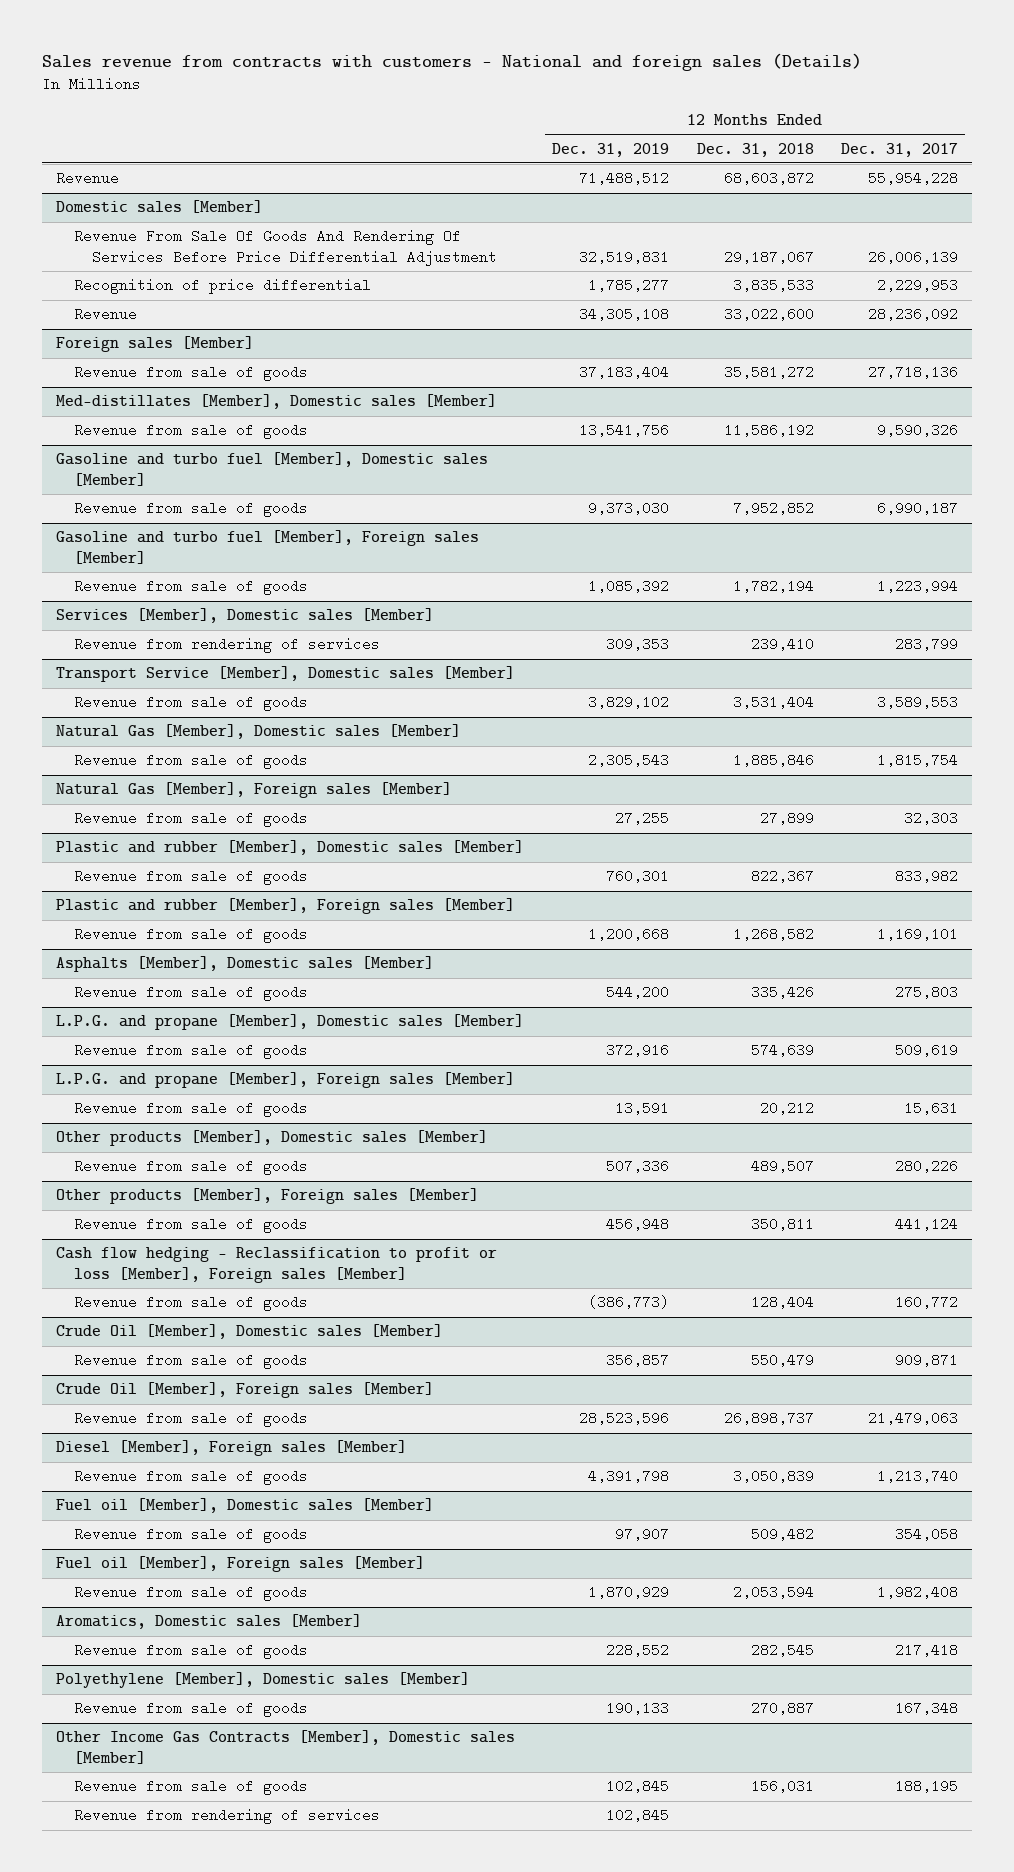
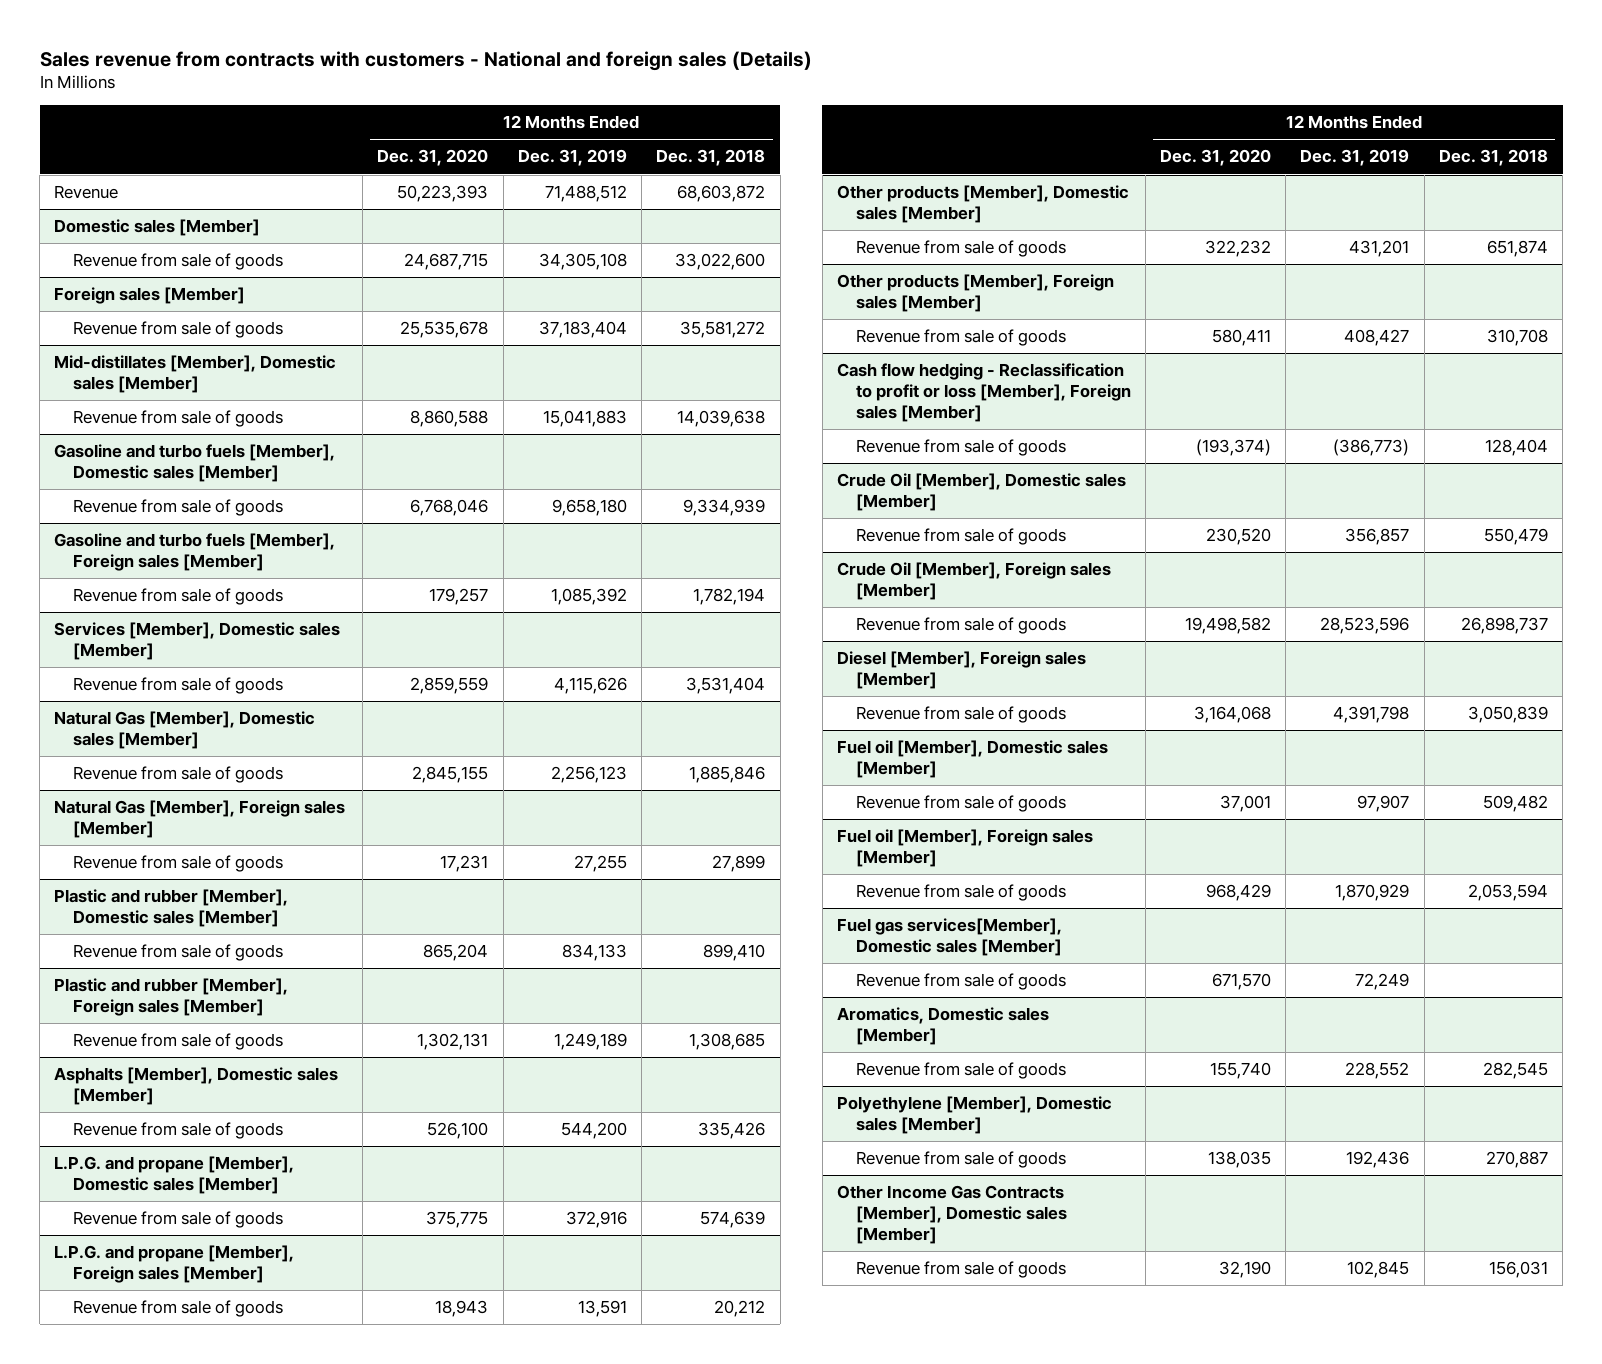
- | 12 Months Ended Dec. 31, 2019 | 12 Months Ended Dec. 31, 2018 | 12 Months Ended Dec. 31, 2017
+ | 12 Months Ended Dec. 31, 2020 | 12 Months Ended Dec. 31, 2019 | 12 Months Ended Dec. 31, 2018
@ Domestic sales [Member]
- Revenue From Sale Of Goods And Rendering Of Services Before Price Differential Adjustment | 32,519,831 | 29,187,067 | 26,006,139
- Recognition of price differential | 1,785,277 | 3,835,533 | 2,229,953
- Revenue | 34,305,108 | 33,022,600 | 28,236,092
+ Revenue from sale of goods | 24,687,715 | 34,305,108 | 33,022,600
- Med-distillates [Member], Domestic sales [Member]
- Revenue from sale of goods | 13,541,756 | 11,586,192 | 9,590,326
- Gasoline and turbo fuel [Member], Domestic sales [Member]
- Revenue from sale of goods | 9,373,030 | 7,952,852 | 6,990,187
- Gasoline and turbo fuel [Member], Foreign sales [Member]
+ Mid-distillates [Member], Domestic sales [Member]
+ Revenue from sale of goods | 8,860,588 | 15,041,883 | 14,039,638
+ Gasoline and turbo fuels [Member], Domestic sales [Member]
+ Revenue from sale of goods | 6,768,046 | 9,658,180 | 9,334,939
+ Gasoline and turbo fuels [Member], Foreign sales [Member]
@ Services [Member], Domestic sales [Member]
- Revenue from rendering of services | 309,353 | 239,410 | 283,799
- Transport Service [Member], Domestic sales [Member]
- Revenue from sale of goods | 3,829,102 | 3,531,404 | 3,589,553
@ Services [Member], Domestic sales [Member]
+ Revenue from sale of goods | 2,859,559 | 4,115,626 | 3,531,404
@ Natural Gas [Member], Domestic sales [Member]
- Revenue from sale of goods | 2,305,543 | 1,885,846 | 1,815,754
+ Revenue from sale of goods | 2,845,155 | 2,256,123 | 1,885,846
@ Plastic and rubber [Member], Domestic sales [Member]
- Revenue from sale of goods | 760,301 | 822,367 | 833,982
+ Revenue from sale of goods | 865,204 | 834,133 | 899,410
@ Plastic and rubber [Member], Foreign sales [Member]
- Revenue from sale of goods | 1,200,668 | 1,268,582 | 1,169,101
+ Revenue from sale of goods | 1,302,131 | 1,249,189 | 1,308,685
@ Other products [Member], Domestic sales [Member]
- Revenue from sale of goods | 507,336 | 489,507 | 280,226
+ Revenue from sale of goods | 322,232 | 431,201 | 651,874
@ Other products [Member], Foreign sales [Member]
- Revenue from sale of goods | 456,948 | 350,811 | 441,124
+ Revenue from sale of goods | 580,411 | 408,427 | 310,708
+ Fuel gas services[Member], Domestic sales [Member]
+ Revenue from sale of goods | 671,570 | 72,249 |
@ Polyethylene [Member], Domestic sales [Member]
- Revenue from sale of goods | 190,133 | 270,887 | 167,348
+ Revenue from sale of goods | 138,035 | 192,436 | 270,887
@ Other Income Gas Contracts [Member], Domestic sales [Member]
- Revenue from rendering of services | 102,845 | |

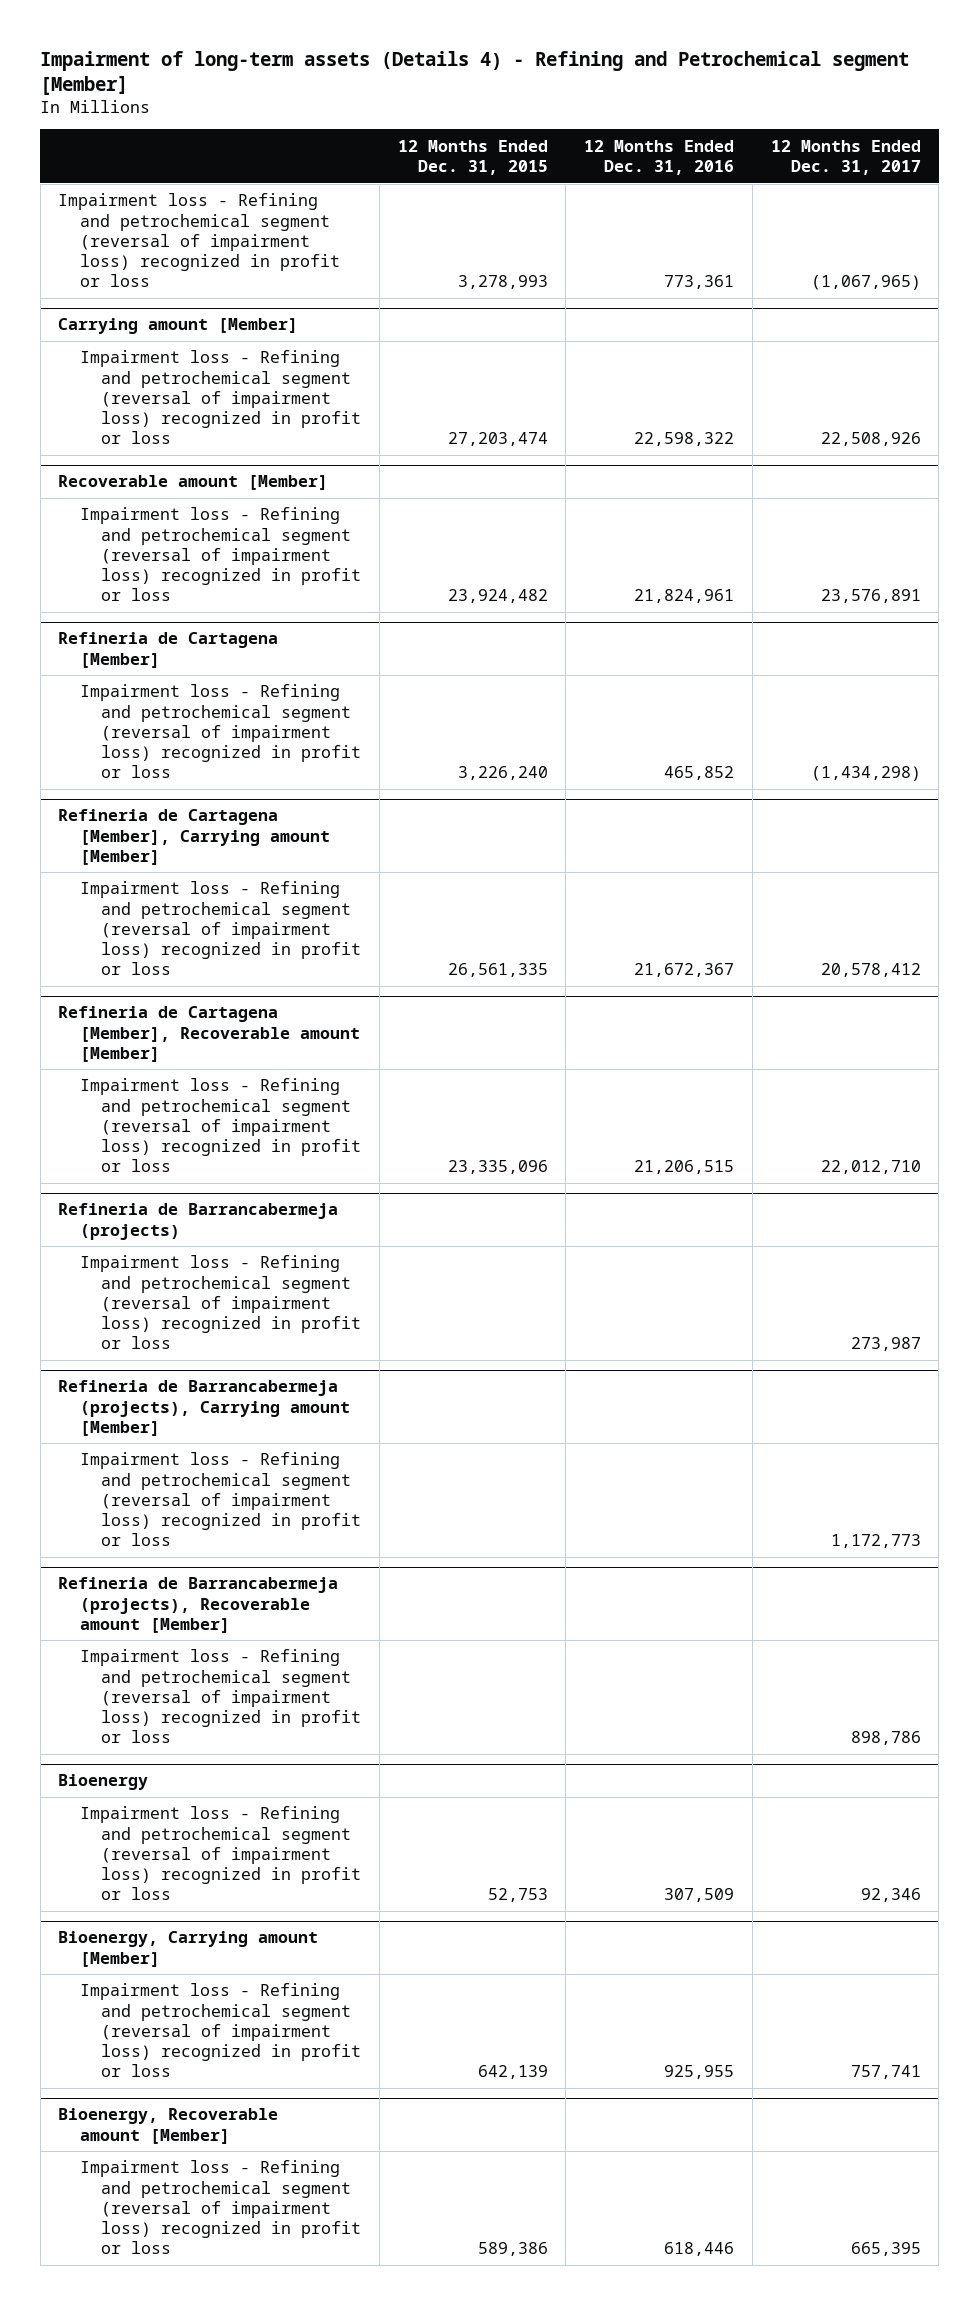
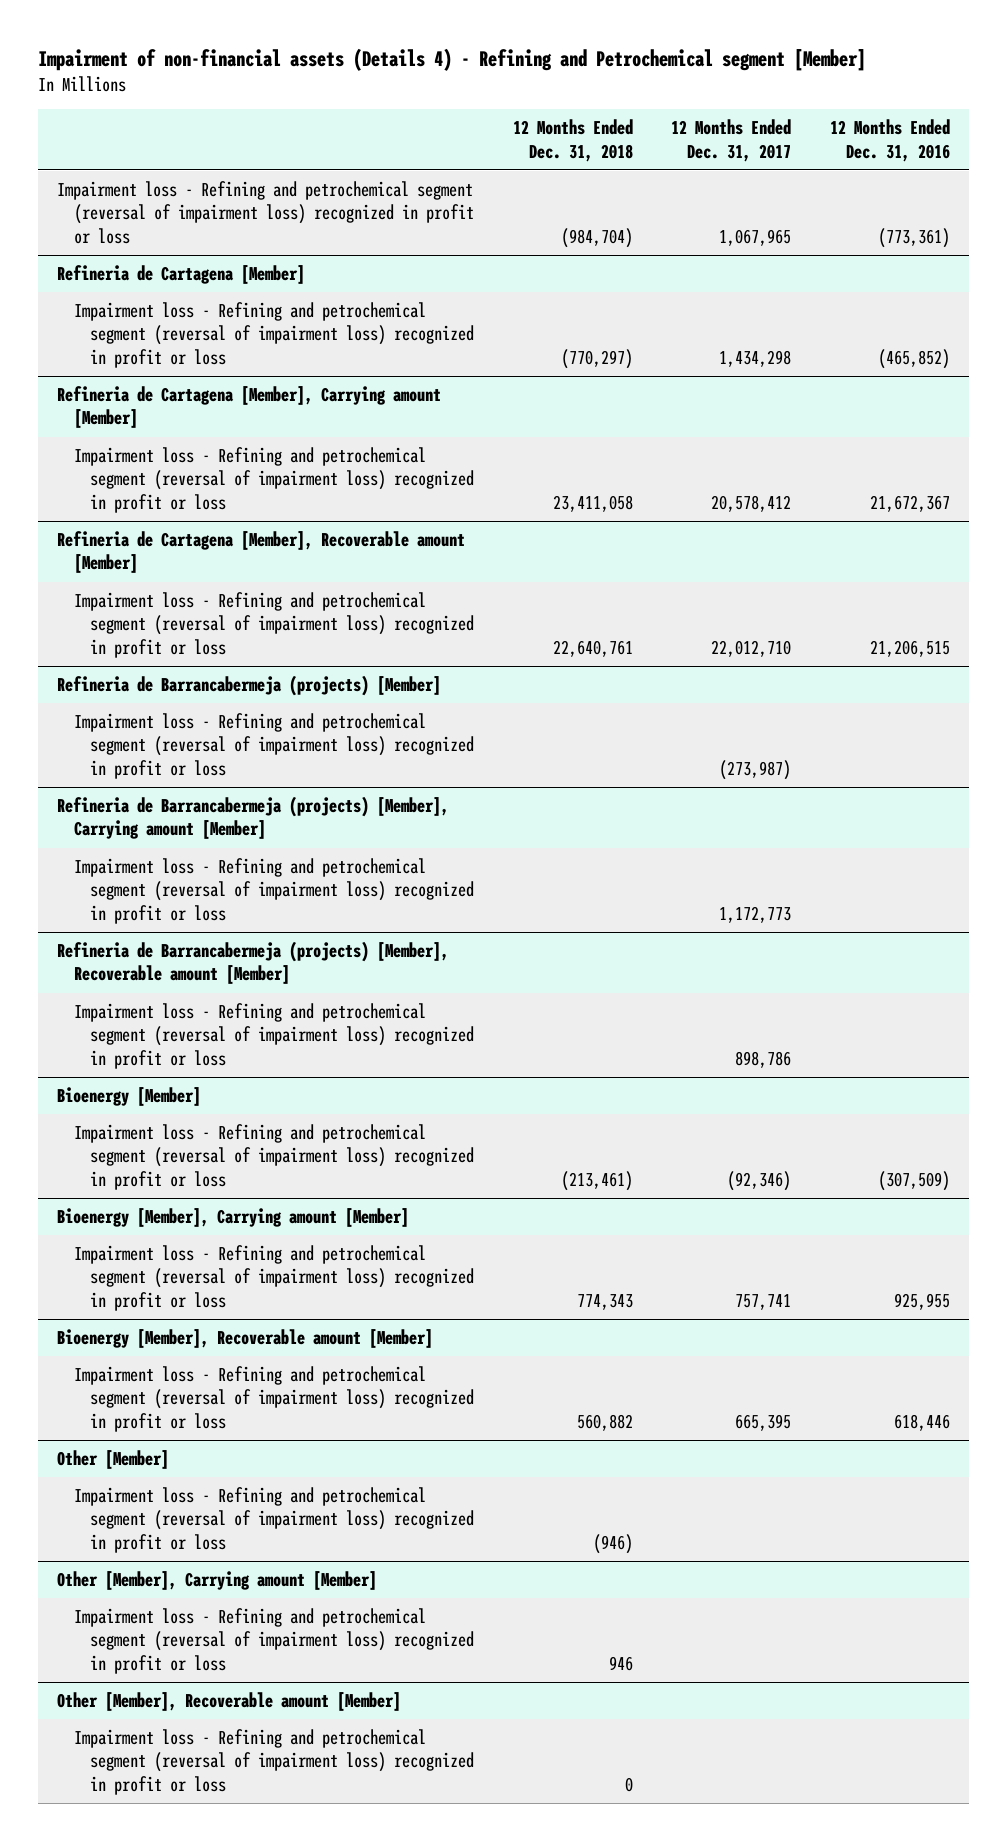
- Impairment of long-term assets (Details 4) - Refining and Petrochemical segment [Member]
+ Impairment of non-financial assets (Details 4) - Refining and Petrochemical segment [Member]
- | 12 Months Ended Dec. 31, 2015 | 12 Months Ended Dec. 31, 2016 | 12 Months Ended Dec. 31, 2017
+ | 12 Months Ended Dec. 31, 2018 | 12 Months Ended Dec. 31, 2017 | 12 Months Ended Dec. 31, 2016
- Impairment loss - Refining and petrochemical segment (reversal of impairment loss) recognized in profit or loss | 3,278,993 | 773,361 | (1,067,965)
- Carrying amount [Member]
- Impairment loss - Refining and petrochemical segment (reversal of impairment loss) recognized in profit or loss | 27,203,474 | 22,598,322 | 22,508,926
- Recoverable amount [Member]
- Impairment loss - Refining and petrochemical segment (reversal of impairment loss) recognized in profit or loss | 23,924,482 | 21,824,961 | 23,576,891
+ Impairment loss - Refining and petrochemical segment (reversal of impairment loss) recognized in profit or loss | (984,704) | 1,067,965 | (773,361)
@ Refineria de Cartagena [Member]
- Impairment loss - Refining and petrochemical segment (reversal of impairment loss) recognized in profit or loss | 3,226,240 | 465,852 | (1,434,298)
+ Impairment loss - Refining and petrochemical segment (reversal of impairment loss) recognized in profit or loss | (770,297) | 1,434,298 | (465,852)
- Refineria de Barrancabermeja (projects)
- Impairment loss - Refining and petrochemical segment (reversal of impairment loss) recognized in profit or loss | | | 273,987
- Refineria de Barrancabermeja (projects), Carrying amount [Member]
+ Refineria de Barrancabermeja (projects) [Member]
+ Impairment loss - Refining and petrochemical segment (reversal of impairment loss) recognized in profit or loss | | (273,987) |
+ Refineria de Barrancabermeja (projects) [Member], Carrying amount [Member]
- Refineria de Barrancabermeja (projects), Recoverable amount [Member]
+ Refineria de Barrancabermeja (projects) [Member], Recoverable amount [Member]
- Bioenergy
- Impairment loss - Refining and petrochemical segment (reversal of impairment loss) recognized in profit or loss | 52,753 | 307,509 | 92,346
- Bioenergy, Carrying amount [Member]
+ Bioenergy [Member]
+ Impairment loss - Refining and petrochemical segment (reversal of impairment loss) recognized in profit or loss | (213,461) | (92,346) | (307,509)
+ Bioenergy [Member], Carrying amount [Member]
- Bioenergy, Recoverable amount [Member]
+ Bioenergy [Member], Recoverable amount [Member]
+ Other [Member]
+ Impairment loss - Refining and petrochemical segment (reversal of impairment loss) recognized in profit or loss | (946) | |
+ Other [Member], Carrying amount [Member]
+ Impairment loss - Refining and petrochemical segment (reversal of impairment loss) recognized in profit or loss | 946 | |
+ Other [Member], Recoverable amount [Member]
+ Impairment loss - Refining and petrochemical segment (reversal of impairment loss) recognized in profit or loss | 0 | |

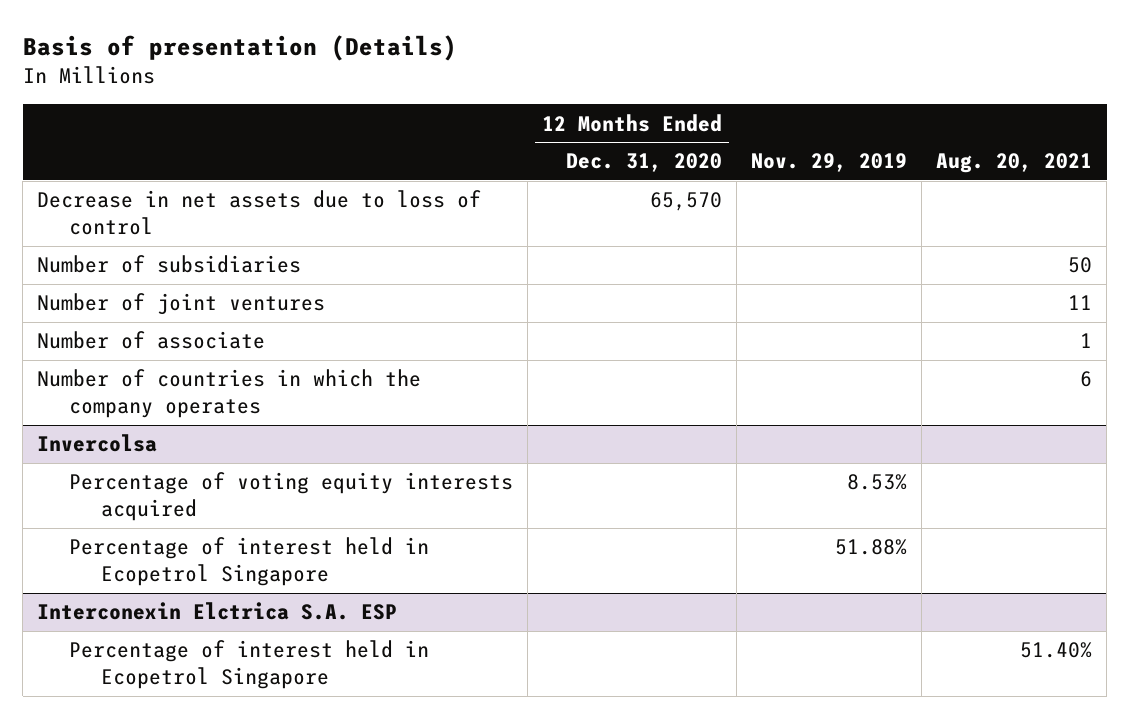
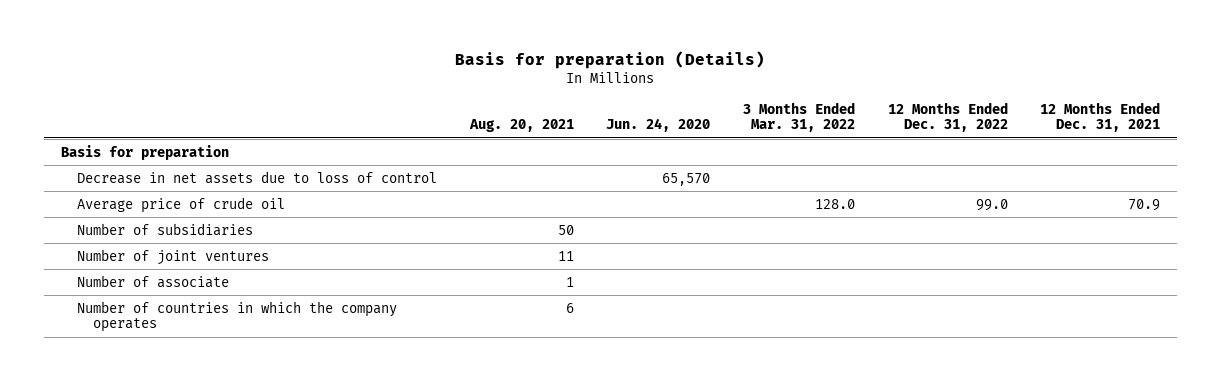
- Basis of presentation (Details)
+ Basis for preparation (Details)
- | 12 Months Ended Dec. 31, 2020 | Nov. 29, 2019 | Aug. 20, 2021
+ | Aug. 20, 2021 | Jun. 24, 2020 | 3 Months Ended Mar. 31, 2022 | 12 Months Ended Dec. 31, 2022 | 12 Months Ended Dec. 31, 2021
+ Basis for preparation
+ Average price of crude oil | | | 128.0 | 99.0 | 70.9
- Invercolsa
- Percentage of voting equity interests acquired | | 8.53% |
- Percentage of interest held in Ecopetrol Singapore | | 51.88% |
- Interconexin Elctrica S.A. ESP
- Percentage of interest held in Ecopetrol Singapore | | | 51.40%

